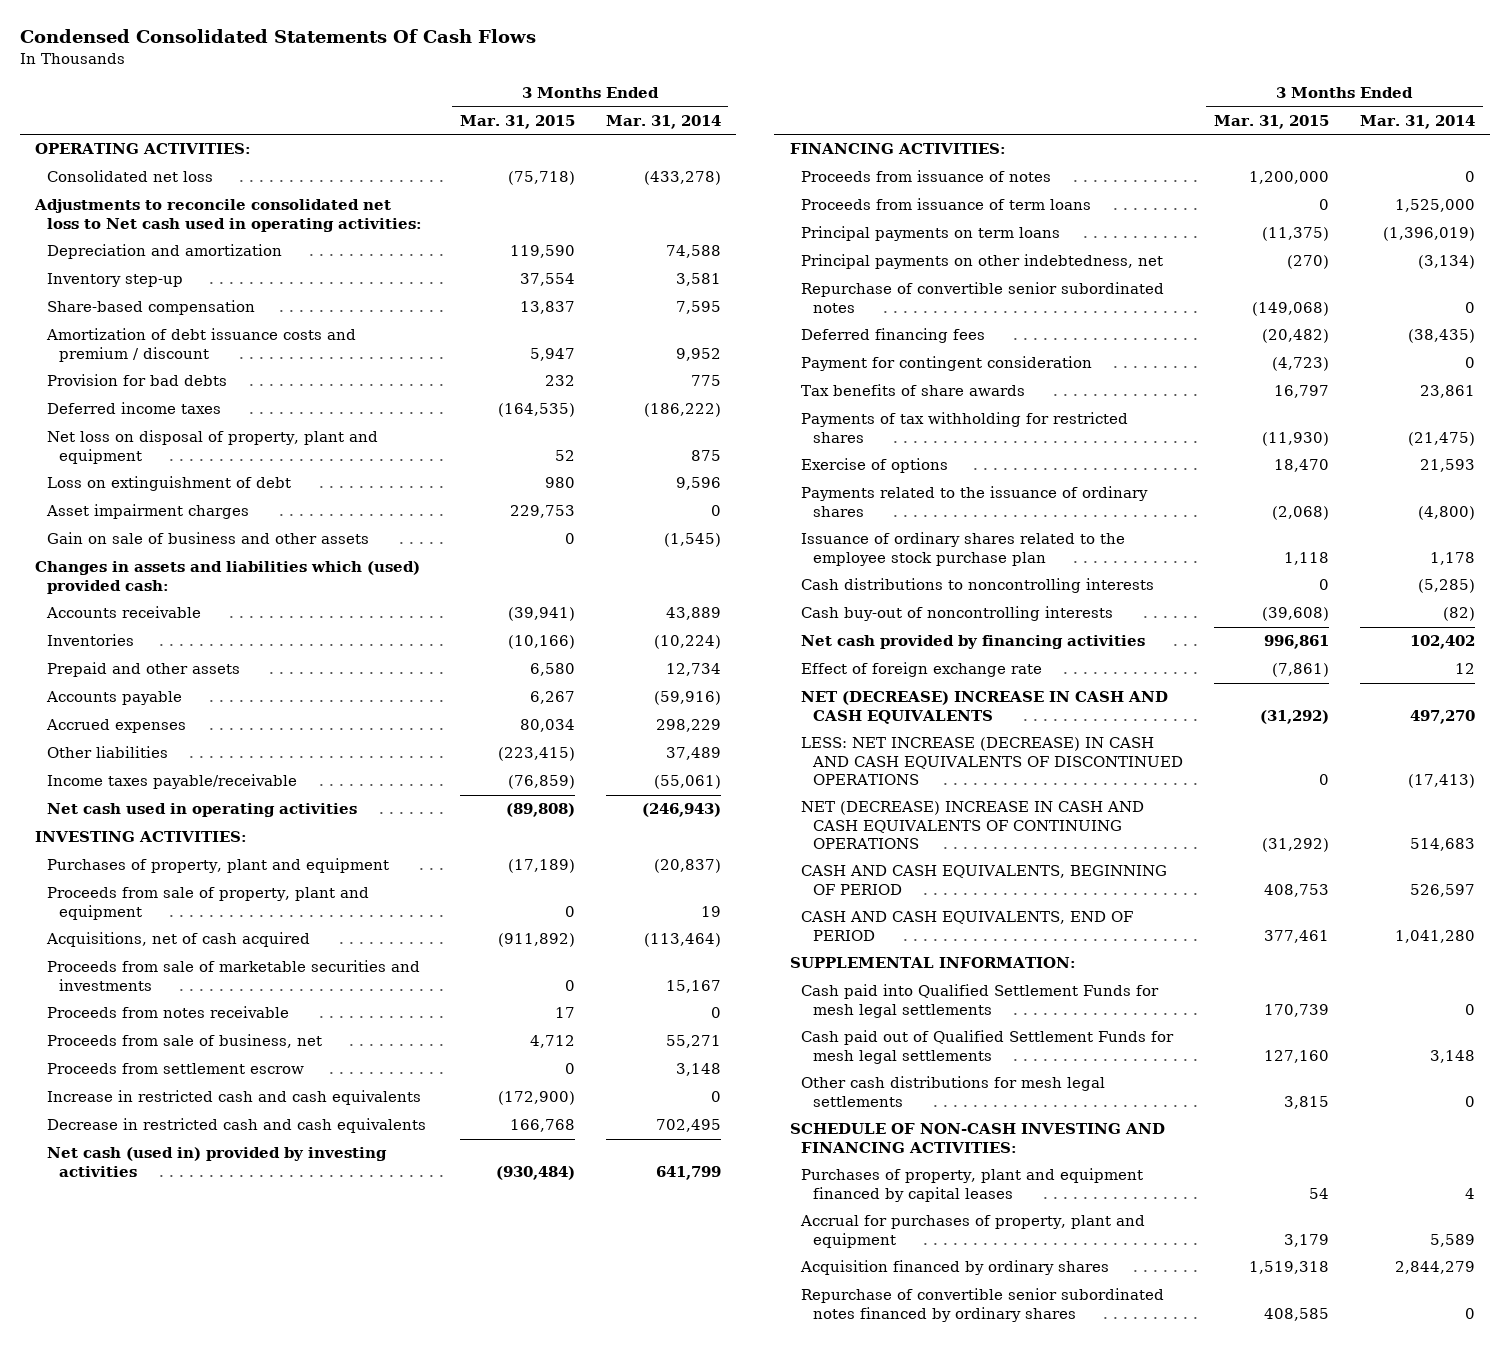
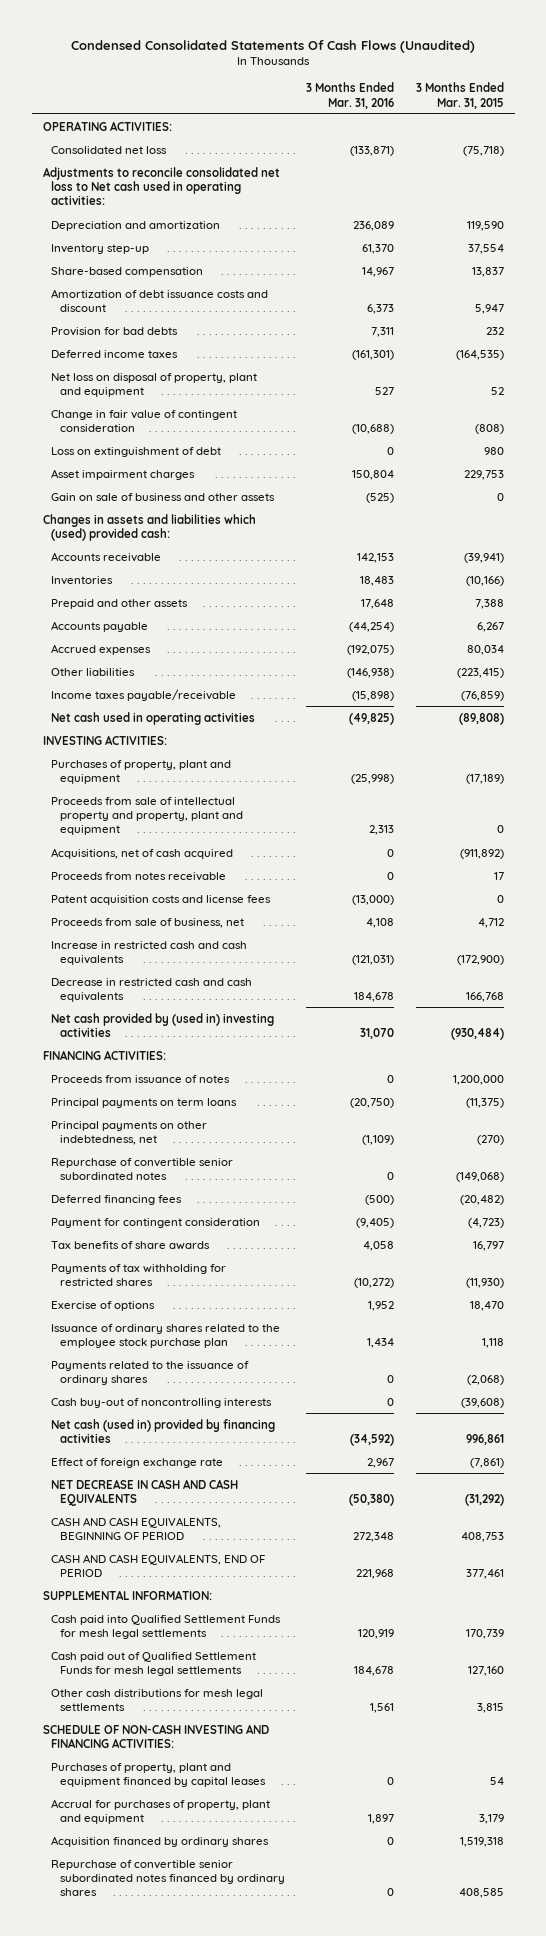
- Condensed Consolidated Statements Of Cash Flows
+ Condensed Consolidated Statements Of Cash Flows (Unaudited)
- | 3 Months Ended Mar. 31, 2015 | 3 Months Ended Mar. 31, 2014
+ | 3 Months Ended Mar. 31, 2016 | 3 Months Ended Mar. 31, 2015
- Amortization of debt issuance costs and premium / discount | 5,947 | 9,952
+ Amortization of debt issuance costs and discount | 6,373 | 5,947
+ Change in fair value of contingent consideration | (10,688) | (808)
- Prepaid and other assets | 6,580 | 12,734
+ Prepaid and other assets | 17,648 | 7,388
- Proceeds from sale of property, plant and equipment | 0 | 19
+ Proceeds from sale of intellectual property and property, plant and equipment | 2,313 | 0
- Proceeds from sale of marketable securities and investments | 0 | 15,167
+ Patent acquisition costs and license fees | (13,000) | 0
- Proceeds from settlement escrow | 0 | 3,148
- Net cash (used in) provided by investing activities | (930,484) | 641,799
+ Net cash provided by (used in) investing activities | 31,070 | (930,484)
- Proceeds from issuance of term loans | 0 | 1,525,000
- Cash distributions to noncontrolling interests | 0 | (5,285)
moved down: Payments related to the issuance of ordinary shares | 0 | (2,068)
- Net cash provided by financing activities | 996,861 | 102,402
+ Net cash (used in) provided by financing activities | (34,592) | 996,861
- NET (DECREASE) INCREASE IN CASH AND CASH EQUIVALENTS | (31,292) | 497,270
- LESS: NET INCREASE (DECREASE) IN CASH AND CASH EQUIVALENTS OF DISCONTINUED OPERATIONS | 0 | (17,413)
- NET (DECREASE) INCREASE IN CASH AND CASH EQUIVALENTS OF CONTINUING OPERATIONS | (31,292) | 514,683
+ NET DECREASE IN CASH AND CASH EQUIVALENTS | (50,380) | (31,292)

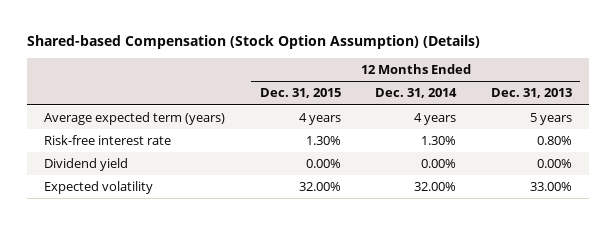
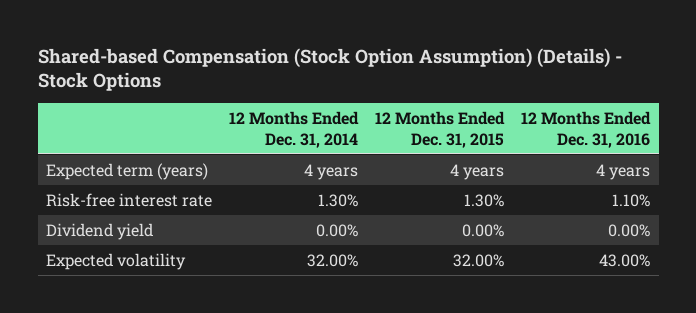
- Shared-based Compensation (Stock Option Assumption) (Details)
+ Shared-based Compensation (Stock Option Assumption) (Details) - Stock Options
- | 12 Months Ended Dec. 31, 2015 | 12 Months Ended Dec. 31, 2014 | 12 Months Ended Dec. 31, 2013
+ | 12 Months Ended Dec. 31, 2014 | 12 Months Ended Dec. 31, 2015 | 12 Months Ended Dec. 31, 2016
- Average expected term (years) | 4 years | 4 years | 5 years
+ Expected term (years) | 4 years | 4 years | 4 years

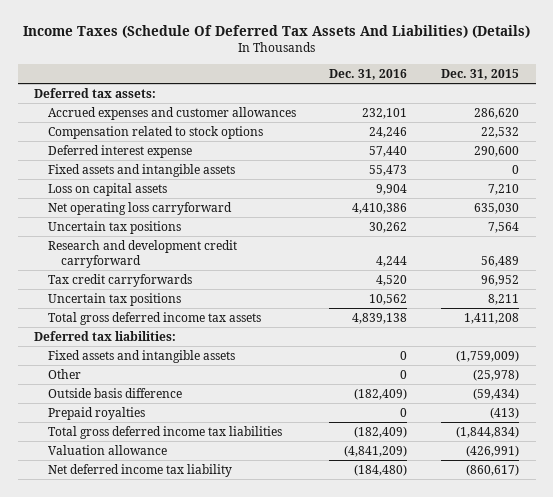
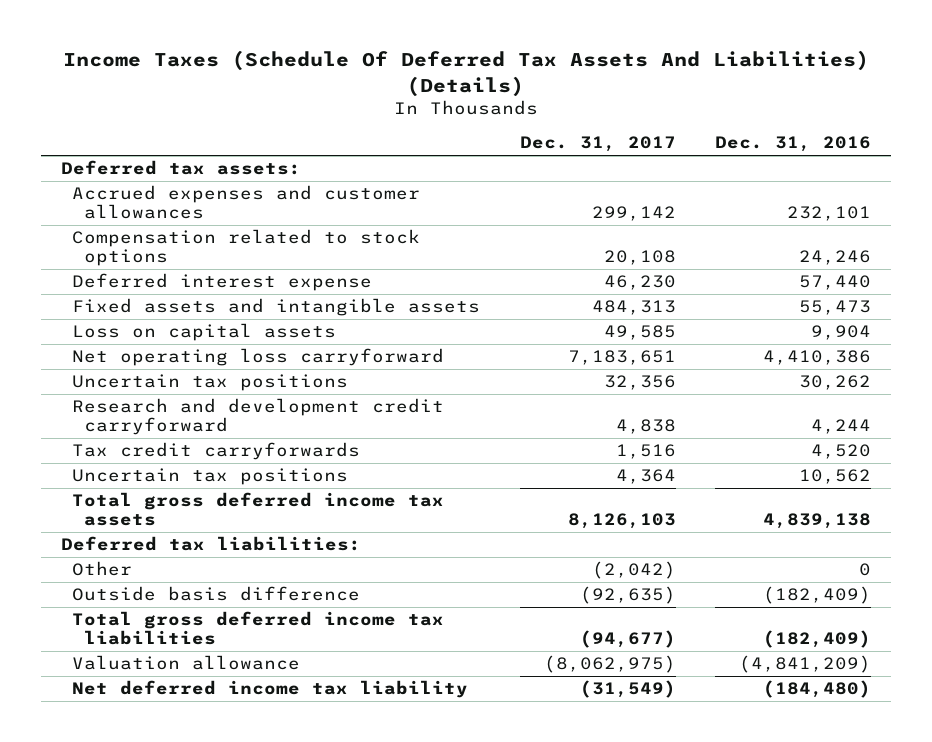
- | Dec. 31, 2016 | Dec. 31, 2015
+ | Dec. 31, 2017 | Dec. 31, 2016
- Fixed assets and intangible assets | 0 | (1,759,009)
- Prepaid royalties | 0 | (413)

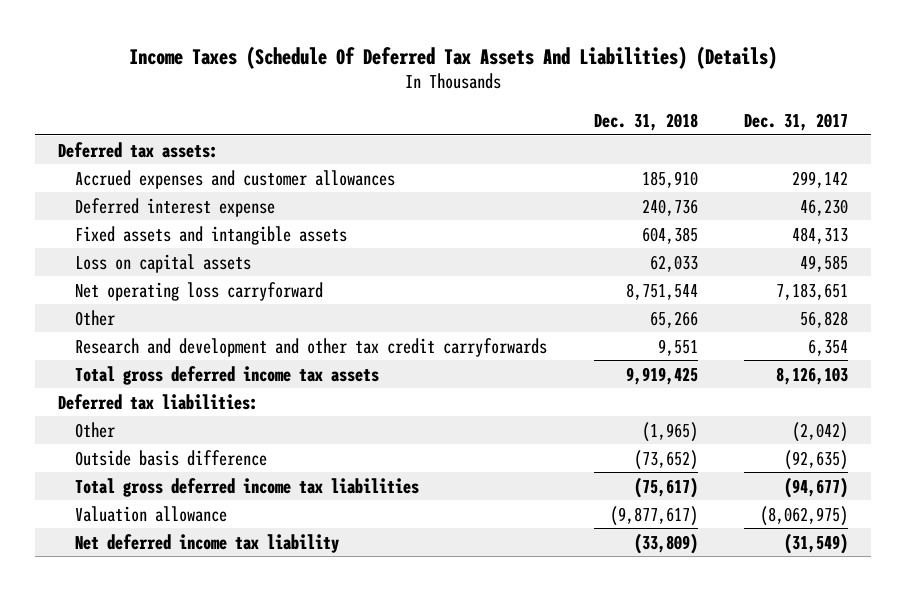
- | Dec. 31, 2017 | Dec. 31, 2016
+ | Dec. 31, 2018 | Dec. 31, 2017
- Compensation related to stock options | 20,108 | 24,246
- Uncertain tax positions | 32,356 | 30,262
- Research and development credit carryforward | 4,838 | 4,244
- Tax credit carryforwards | 1,516 | 4,520
- Uncertain tax positions | 4,364 | 10,562
+ Other | 65,266 | 56,828
+ Research and development and other tax credit carryforwards | 9,551 | 6,354

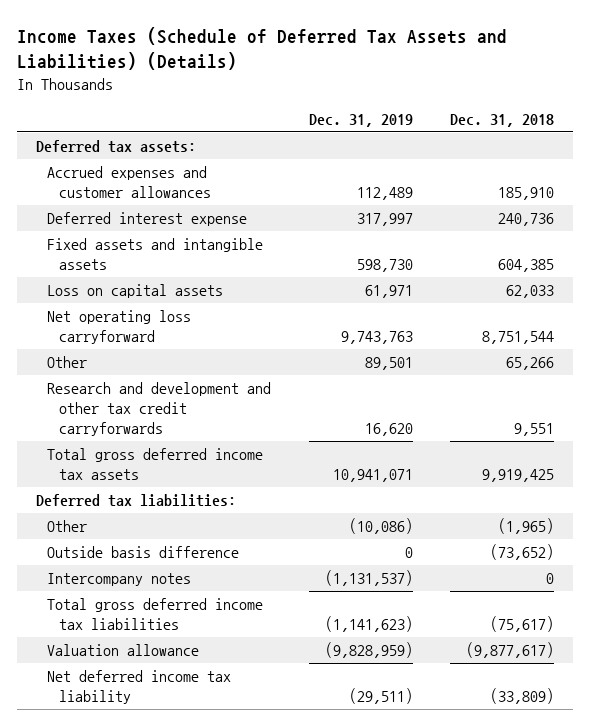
- Income Taxes (Schedule Of Deferred Tax Assets And Liabilities) (Details)
+ Income Taxes (Schedule of Deferred Tax Assets and Liabilities) (Details)
- | Dec. 31, 2018 | Dec. 31, 2017
+ | Dec. 31, 2019 | Dec. 31, 2018
+ Intercompany notes | (1,131,537) | 0

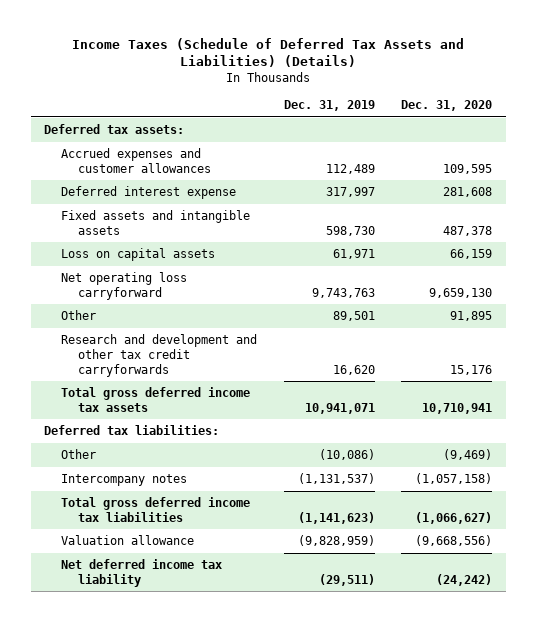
- | Dec. 31, 2019 | Dec. 31, 2018
+ | Dec. 31, 2019 | Dec. 31, 2020
- Outside basis difference | 0 | (73,652)

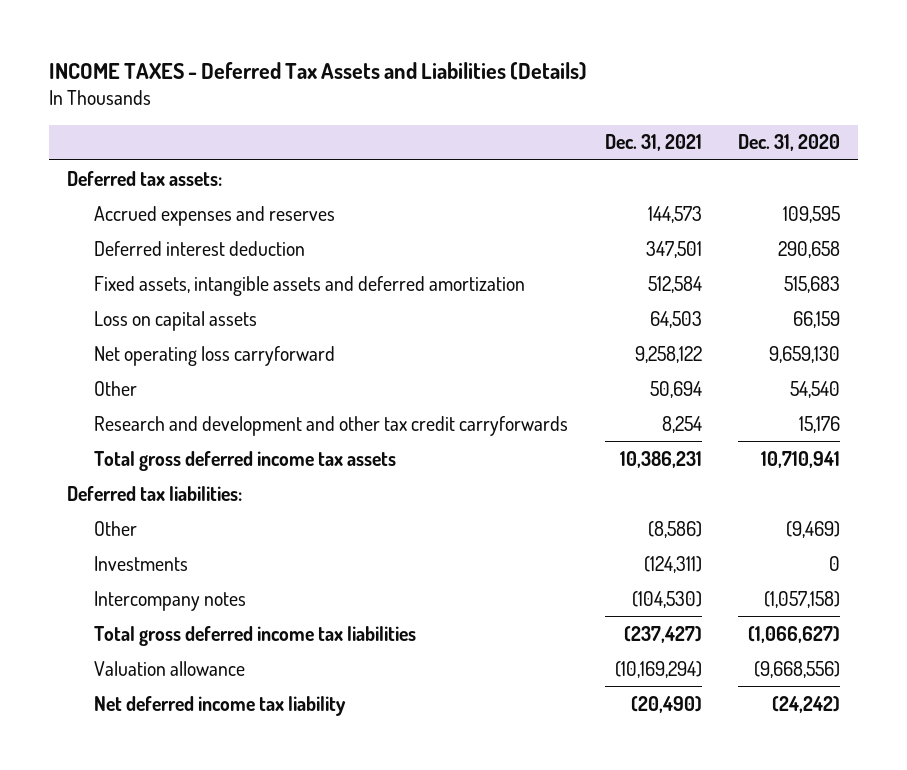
- Income Taxes (Schedule of Deferred Tax Assets and Liabilities) (Details)
+ INCOME TAXES - Deferred Tax Assets and Liabilities (Details)
- | Dec. 31, 2019 | Dec. 31, 2020
+ | Dec. 31, 2021 | Dec. 31, 2020
- Accrued expenses and customer allowances | 112,489 | 109,595
- Deferred interest expense | 317,997 | 281,608
- Fixed assets and intangible assets | 598,730 | 487,378
+ Accrued expenses and reserves | 144,573 | 109,595
+ Deferred interest deduction | 347,501 | 290,658
+ Fixed assets, intangible assets and deferred amortization | 512,584 | 515,683
- Other | 89,501 | 91,895
+ Other | 50,694 | 54,540
+ Investments | (124,311) | 0

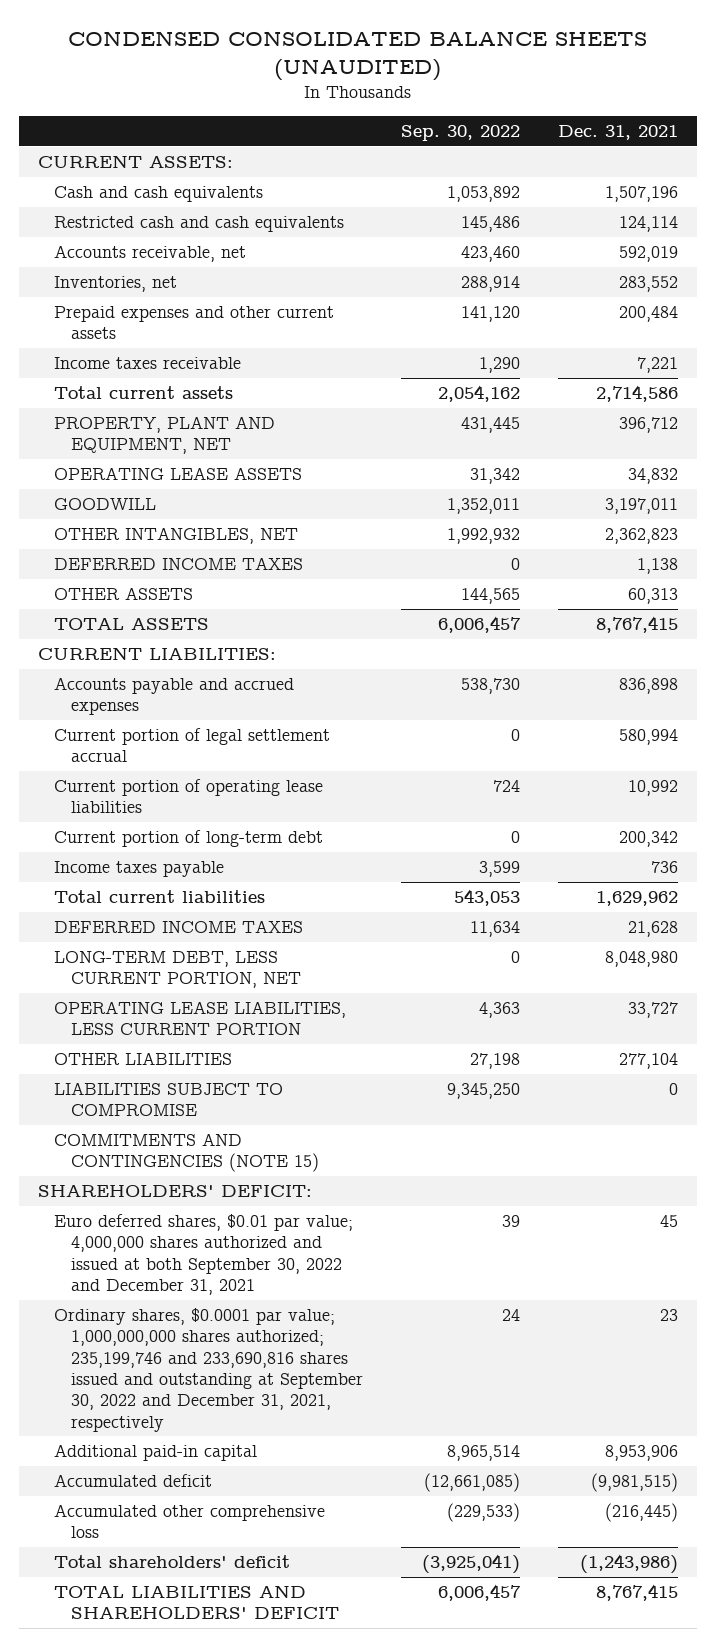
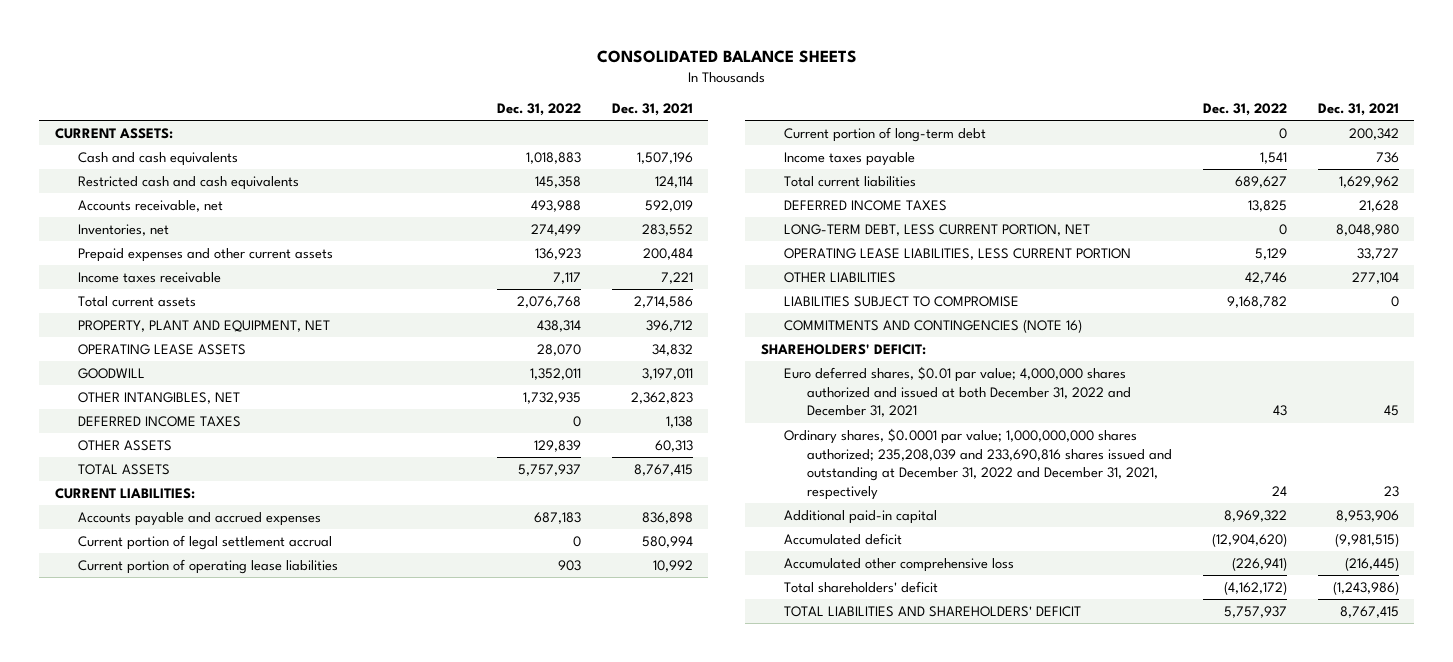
- CONDENSED CONSOLIDATED BALANCE SHEETS (UNAUDITED)
+ CONSOLIDATED BALANCE SHEETS
- | Sep. 30, 2022 | Dec. 31, 2021
+ | Dec. 31, 2022 | Dec. 31, 2021
- COMMITMENTS AND CONTINGENCIES (NOTE 15)
+ COMMITMENTS AND CONTINGENCIES (NOTE 16)
- Euro deferred shares, $0.01 par value; 4,000,000 shares authorized and issued at both September 30, 2022 and December 31, 2021 | 39 | 45
- Ordinary shares, $0.0001 par value; 1,000,000,000 shares authorized; 235,199,746 and 233,690,816 shares issued and outstanding at September 30, 2022 and December 31, 2021, respectively | 24 | 23
+ Euro deferred shares, $0.01 par value; 4,000,000 shares authorized and issued at both December 31, 2022 and December 31, 2021 | 43 | 45
+ Ordinary shares, $0.0001 par value; 1,000,000,000 shares authorized; 235,208,039 and 233,690,816 shares issued and outstanding at December 31, 2022 and December 31, 2021, respectively | 24 | 23

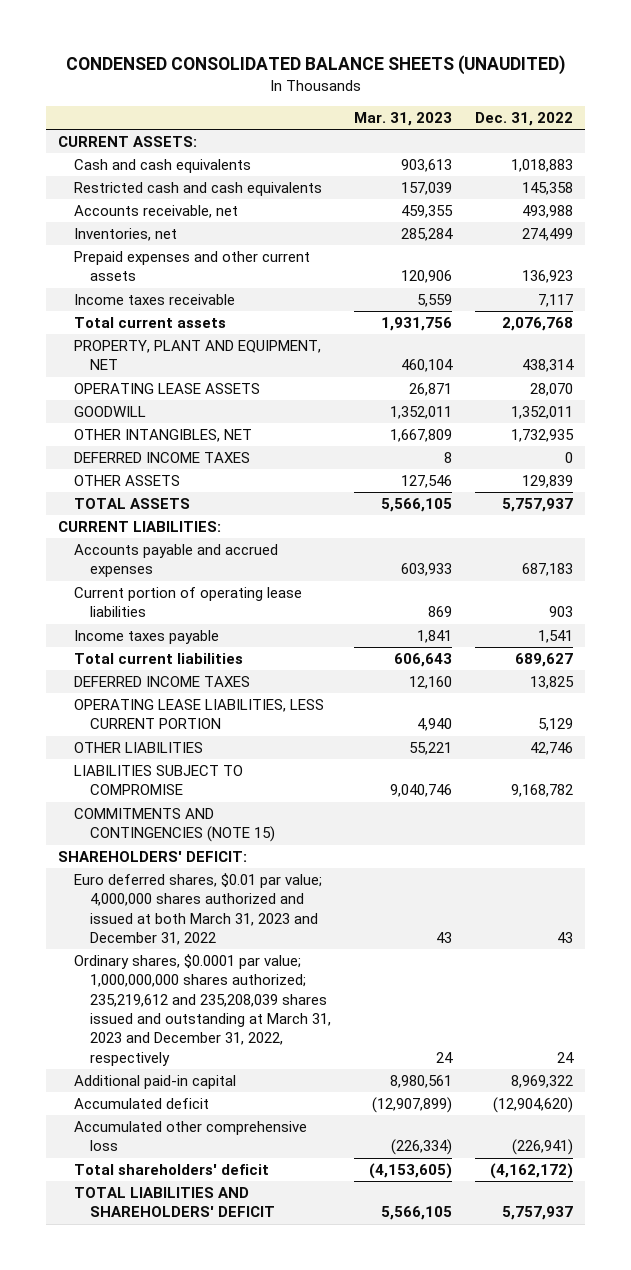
- CONSOLIDATED BALANCE SHEETS
+ CONDENSED CONSOLIDATED BALANCE SHEETS (UNAUDITED)
- | Dec. 31, 2022 | Dec. 31, 2021
+ | Mar. 31, 2023 | Dec. 31, 2022
- Current portion of legal settlement accrual | 0 | 580,994
- Current portion of long-term debt | 0 | 200,342
- LONG-TERM DEBT, LESS CURRENT PORTION, NET | 0 | 8,048,980
- COMMITMENTS AND CONTINGENCIES (NOTE 16)
+ COMMITMENTS AND CONTINGENCIES (NOTE 15)
- Euro deferred shares, $0.01 par value; 4,000,000 shares authorized and issued at both December 31, 2022 and December 31, 2021 | 43 | 45
- Ordinary shares, $0.0001 par value; 1,000,000,000 shares authorized; 235,208,039 and 233,690,816 shares issued and outstanding at December 31, 2022 and December 31, 2021, respectively | 24 | 23
+ Euro deferred shares, $0.01 par value; 4,000,000 shares authorized and issued at both March 31, 2023 and December 31, 2022 | 43 | 43
+ Ordinary shares, $0.0001 par value; 1,000,000,000 shares authorized; 235,219,612 and 235,208,039 shares issued and outstanding at March 31, 2023 and December 31, 2022, respectively | 24 | 24

